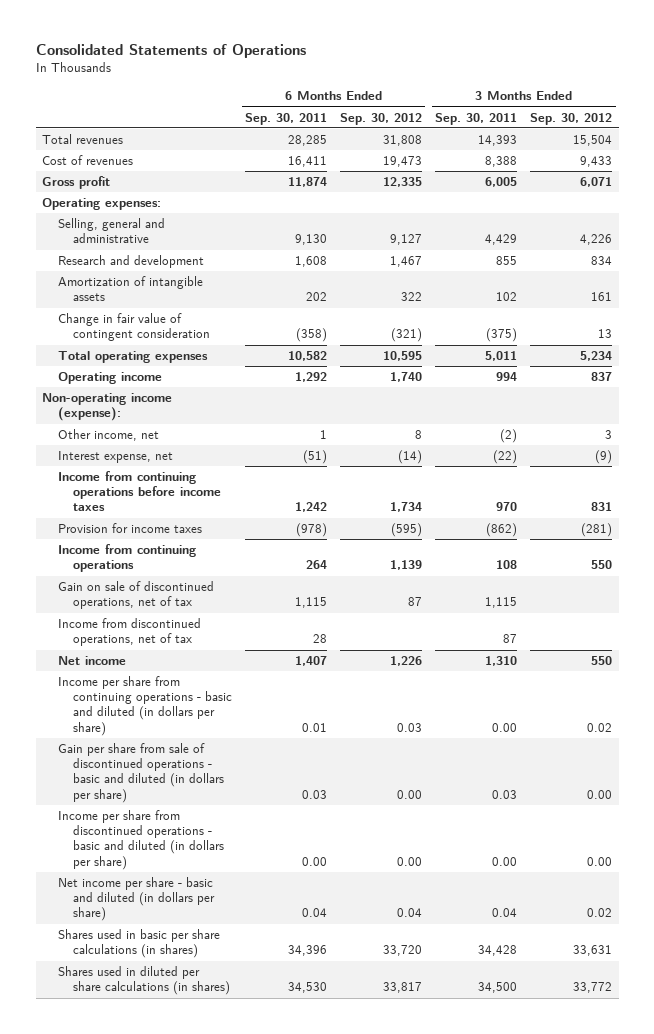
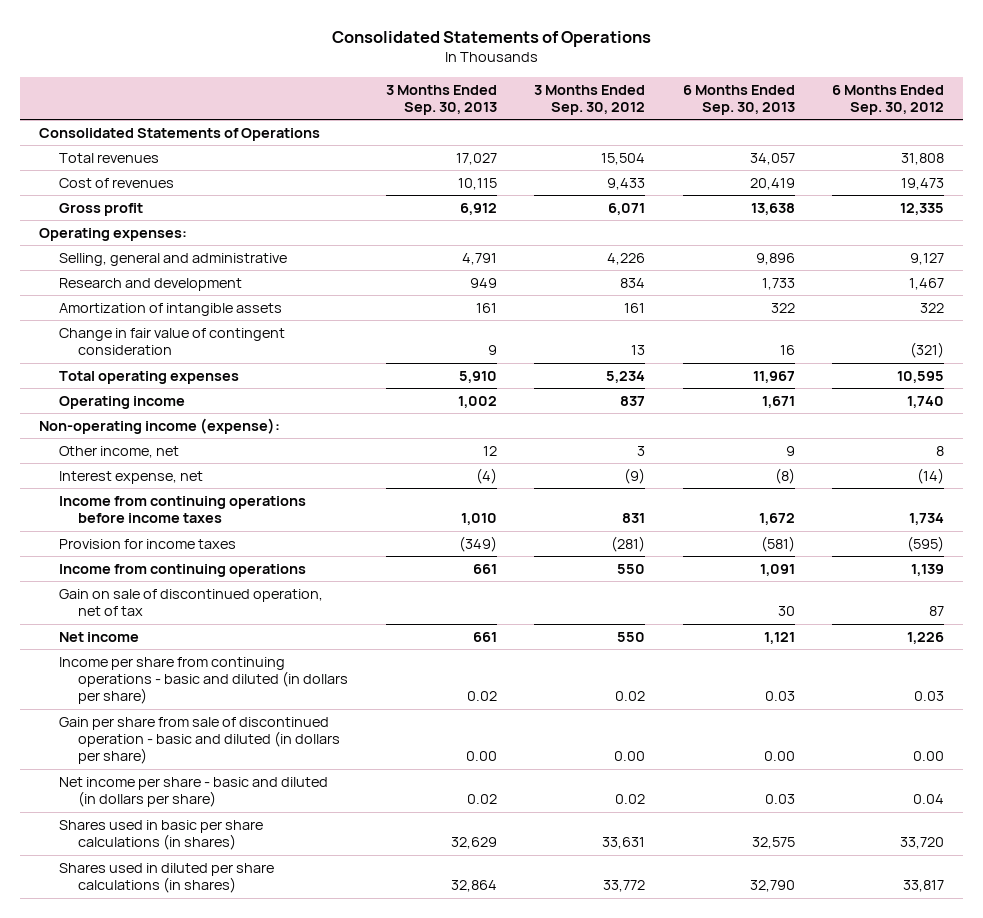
- | 6 Months Ended Sep. 30, 2011 | 6 Months Ended Sep. 30, 2012 | 3 Months Ended Sep. 30, 2011 | 3 Months Ended Sep. 30, 2012
+ | 3 Months Ended Sep. 30, 2013 | 3 Months Ended Sep. 30, 2012 | 6 Months Ended Sep. 30, 2013 | 6 Months Ended Sep. 30, 2012
+ Consolidated Statements of Operations
- Gain on sale of discontinued operations, net of tax | 1,115 | 87 | 1,115 |
- Income from discontinued operations, net of tax | 28 | | 87 |
+ Gain on sale of discontinued operation, net of tax | | | 30 | 87
- Gain per share from sale of discontinued operations - basic and diluted (in dollars per share) | 0.03 | 0.00 | 0.03 | 0.00
- Income per share from discontinued operations - basic and diluted (in dollars per share) | 0.00 | 0.00 | 0.00 | 0.00
+ Gain per share from sale of discontinued operation - basic and diluted (in dollars per share) | 0.00 | 0.00 | 0.00 | 0.00

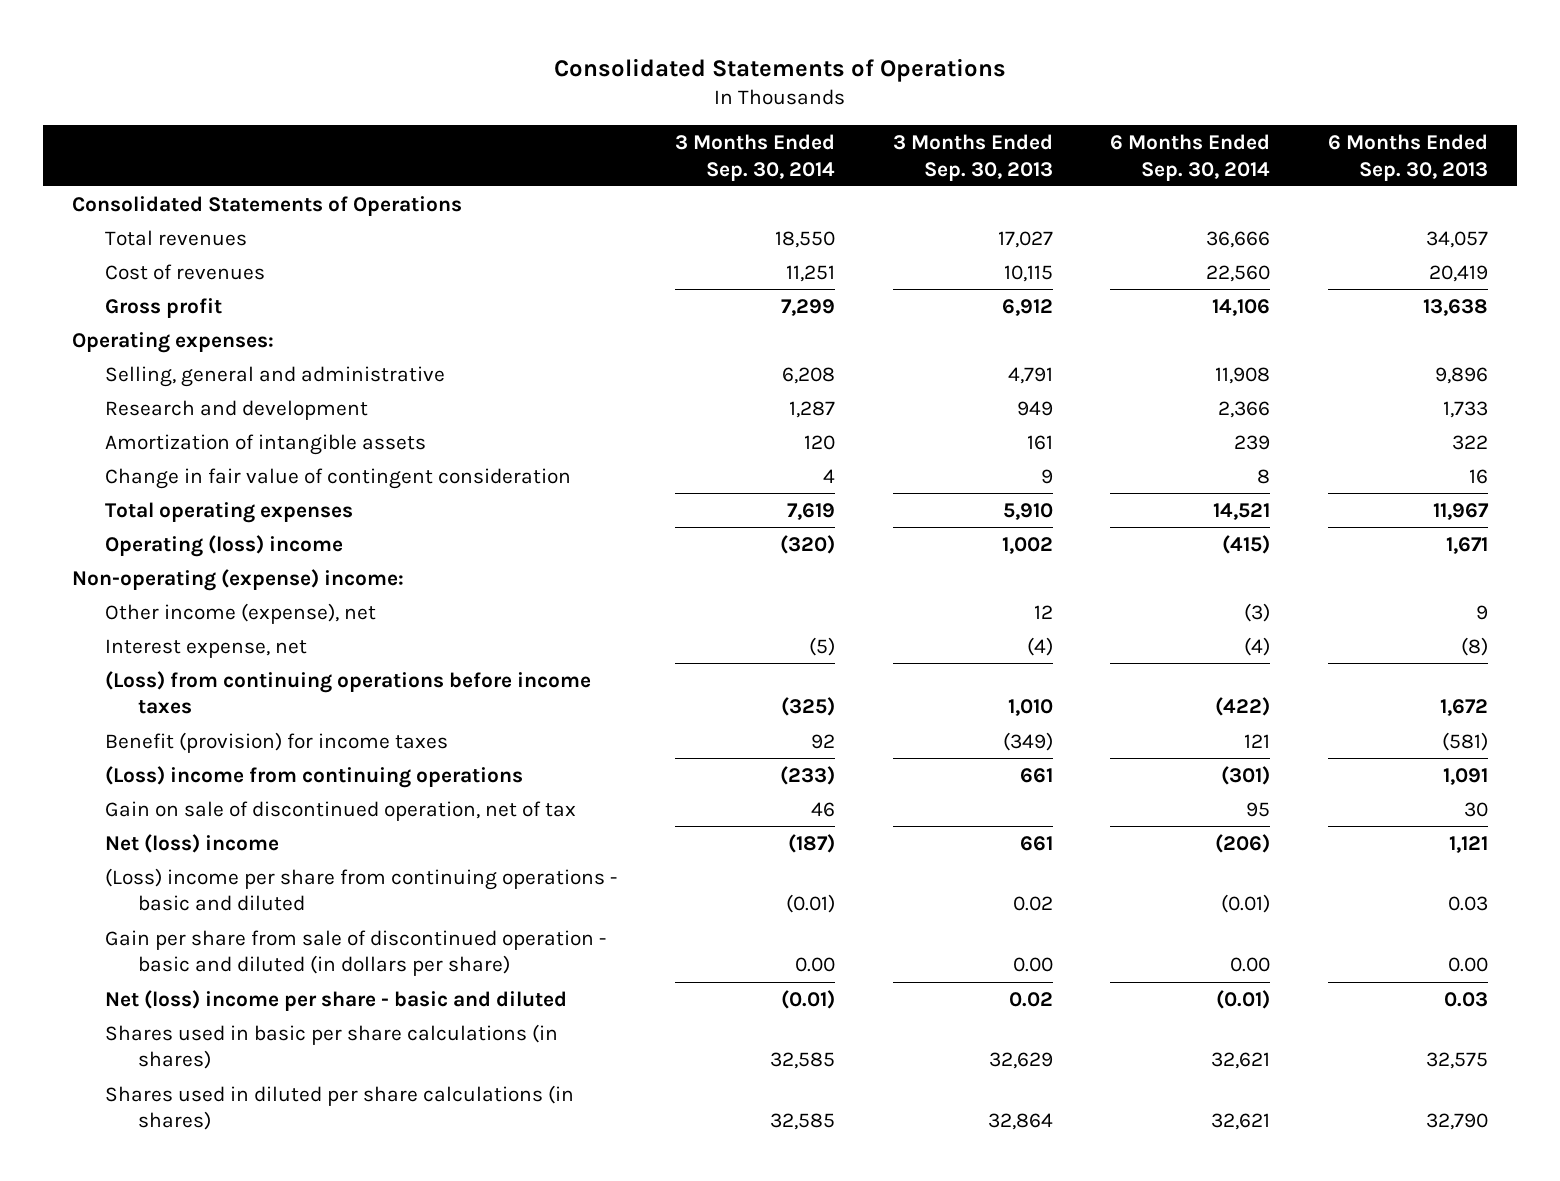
- | 3 Months Ended Sep. 30, 2013 | 3 Months Ended Sep. 30, 2012 | 6 Months Ended Sep. 30, 2013 | 6 Months Ended Sep. 30, 2012
+ | 3 Months Ended Sep. 30, 2014 | 3 Months Ended Sep. 30, 2013 | 6 Months Ended Sep. 30, 2014 | 6 Months Ended Sep. 30, 2013
- Operating income | 1,002 | 837 | 1,671 | 1,740
- Non-operating income (expense):
- Other income, net | 12 | 3 | 9 | 8
+ Operating (loss) income | (320) | 1,002 | (415) | 1,671
+ Non-operating (expense) income:
+ Other income (expense), net | | 12 | (3) | 9
- Income from continuing operations before income taxes | 1,010 | 831 | 1,672 | 1,734
- Provision for income taxes | (349) | (281) | (581) | (595)
- Income from continuing operations | 661 | 550 | 1,091 | 1,139
+ (Loss) from continuing operations before income taxes | (325) | 1,010 | (422) | 1,672
+ Benefit (provision) for income taxes | 92 | (349) | 121 | (581)
+ (Loss) income from continuing operations | (233) | 661 | (301) | 1,091
- Net income | 661 | 550 | 1,121 | 1,226
- Income per share from continuing operations - basic and diluted (in dollars per share) | 0.02 | 0.02 | 0.03 | 0.03
+ Net (loss) income | (187) | 661 | (206) | 1,121
+ (Loss) income per share from continuing operations - basic and diluted | (0.01) | 0.02 | (0.01) | 0.03
- Net income per share - basic and diluted (in dollars per share) | 0.02 | 0.02 | 0.03 | 0.04
+ Net (loss) income per share - basic and diluted | (0.01) | 0.02 | (0.01) | 0.03

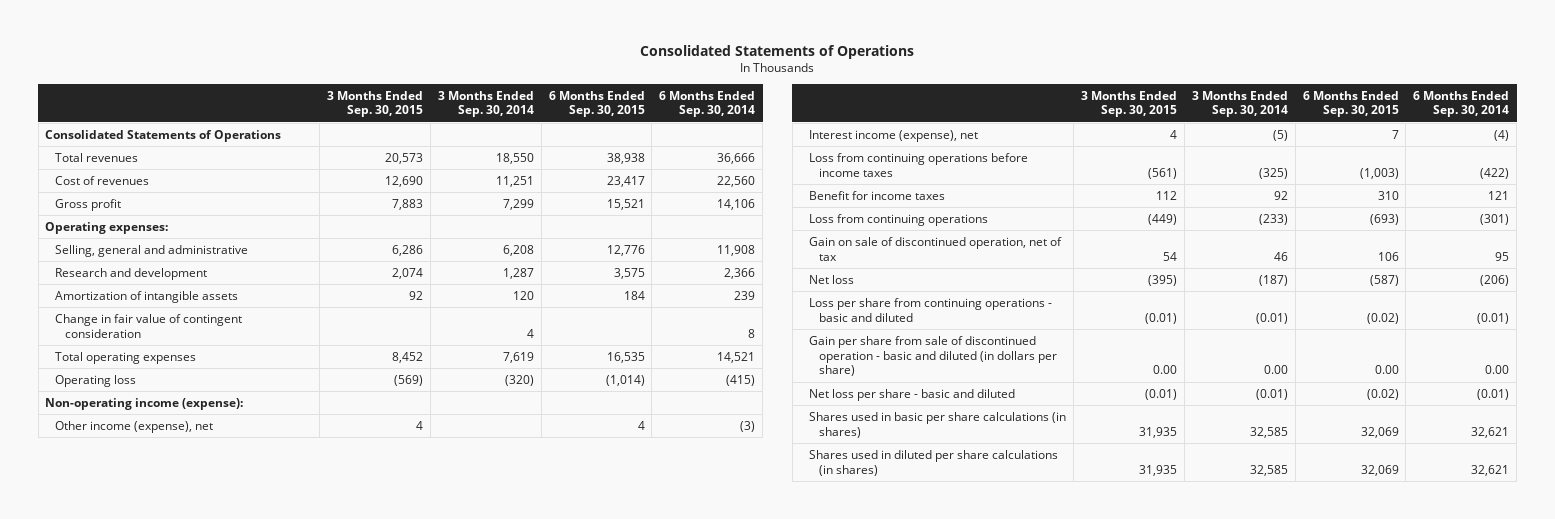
- | 3 Months Ended Sep. 30, 2014 | 3 Months Ended Sep. 30, 2013 | 6 Months Ended Sep. 30, 2014 | 6 Months Ended Sep. 30, 2013
+ | 3 Months Ended Sep. 30, 2015 | 3 Months Ended Sep. 30, 2014 | 6 Months Ended Sep. 30, 2015 | 6 Months Ended Sep. 30, 2014
- Operating (loss) income | (320) | 1,002 | (415) | 1,671
- Non-operating (expense) income:
+ Operating loss | (569) | (320) | (1,014) | (415)
+ Non-operating income (expense):
- Interest expense, net | (5) | (4) | (4) | (8)
- (Loss) from continuing operations before income taxes | (325) | 1,010 | (422) | 1,672
- Benefit (provision) for income taxes | 92 | (349) | 121 | (581)
- (Loss) income from continuing operations | (233) | 661 | (301) | 1,091
+ Interest income (expense), net | 4 | (5) | 7 | (4)
+ Loss from continuing operations before income taxes | (561) | (325) | (1,003) | (422)
+ Benefit for income taxes | 112 | 92 | 310 | 121
+ Loss from continuing operations | (449) | (233) | (693) | (301)
- Net (loss) income | (187) | 661 | (206) | 1,121
- (Loss) income per share from continuing operations - basic and diluted | (0.01) | 0.02 | (0.01) | 0.03
+ Net loss | (395) | (187) | (587) | (206)
+ Loss per share from continuing operations - basic and diluted | (0.01) | (0.01) | (0.02) | (0.01)
- Net (loss) income per share - basic and diluted | (0.01) | 0.02 | (0.01) | 0.03
+ Net loss per share - basic and diluted | (0.01) | (0.01) | (0.02) | (0.01)

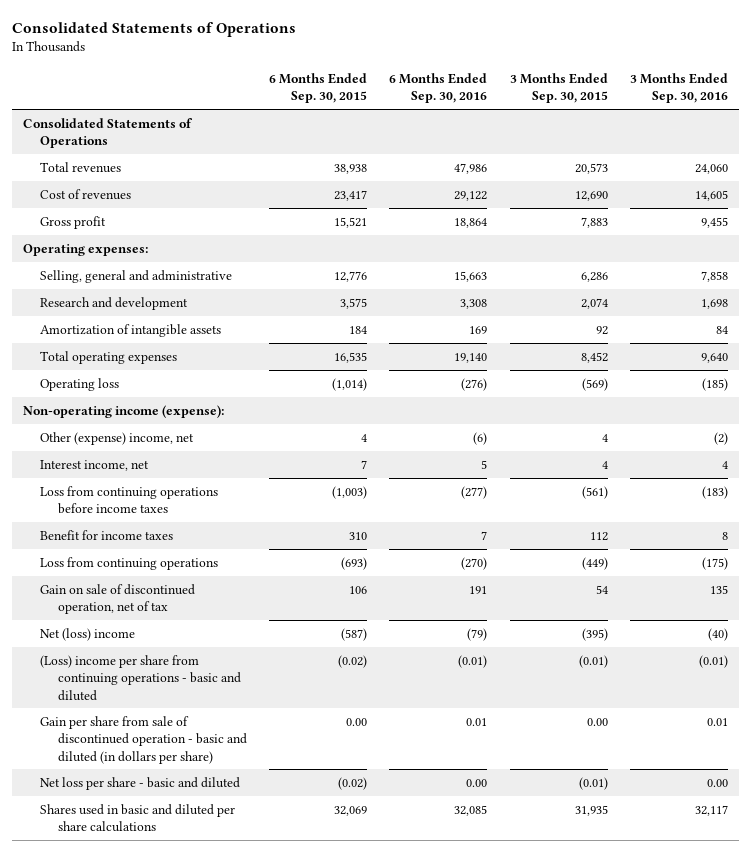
- | 3 Months Ended Sep. 30, 2015 | 3 Months Ended Sep. 30, 2014 | 6 Months Ended Sep. 30, 2015 | 6 Months Ended Sep. 30, 2014
+ | 6 Months Ended Sep. 30, 2015 | 6 Months Ended Sep. 30, 2016 | 3 Months Ended Sep. 30, 2015 | 3 Months Ended Sep. 30, 2016
- Change in fair value of contingent consideration | | 4 | | 8
- Other income (expense), net | 4 | | 4 | (3)
- Interest income (expense), net | 4 | (5) | 7 | (4)
+ Other (expense) income, net | 4 | (6) | 4 | (2)
+ Interest income, net | 7 | 5 | 4 | 4
- Net loss | (395) | (187) | (587) | (206)
- Loss per share from continuing operations - basic and diluted | (0.01) | (0.01) | (0.02) | (0.01)
+ Net (loss) income | (587) | (79) | (395) | (40)
+ (Loss) income per share from continuing operations - basic and diluted | (0.02) | (0.01) | (0.01) | (0.01)
- Shares used in basic per share calculations (in shares) | 31,935 | 32,585 | 32,069 | 32,621
- Shares used in diluted per share calculations (in shares) | 31,935 | 32,585 | 32,069 | 32,621
+ Shares used in basic and diluted per share calculations | 32,069 | 32,085 | 31,935 | 32,117

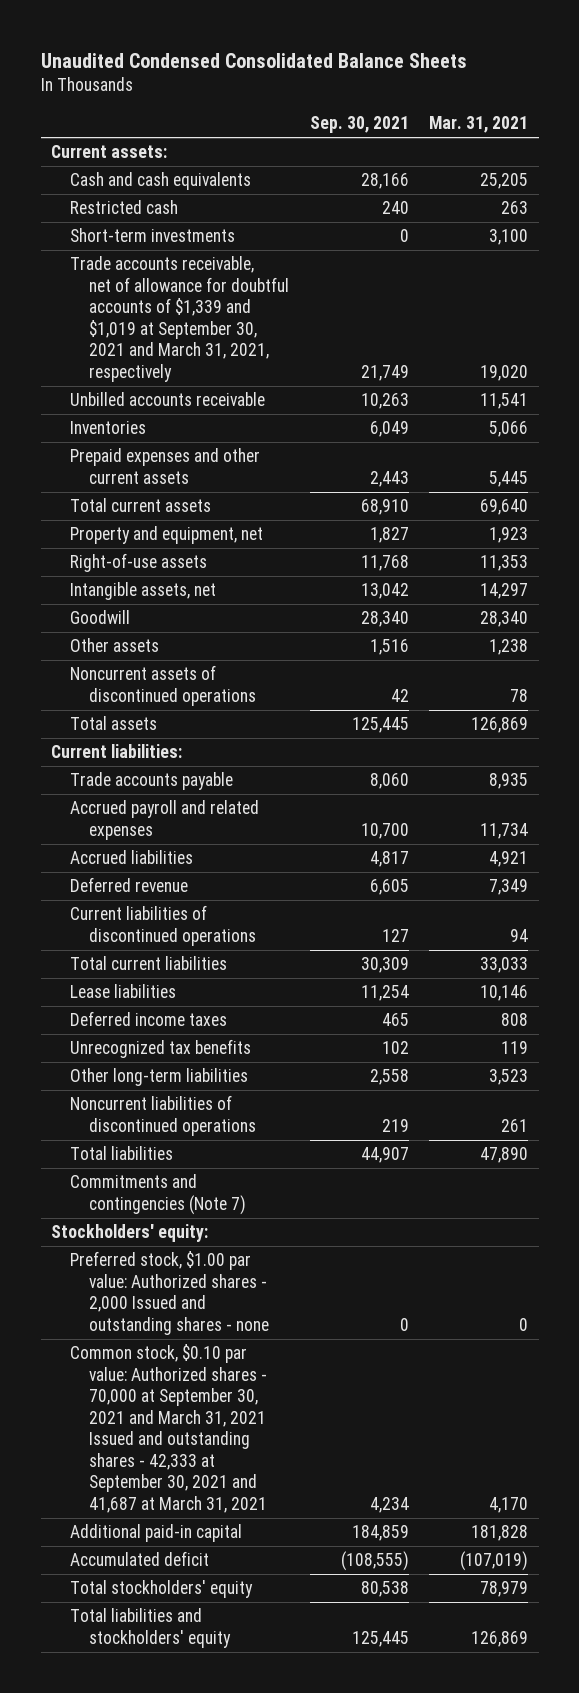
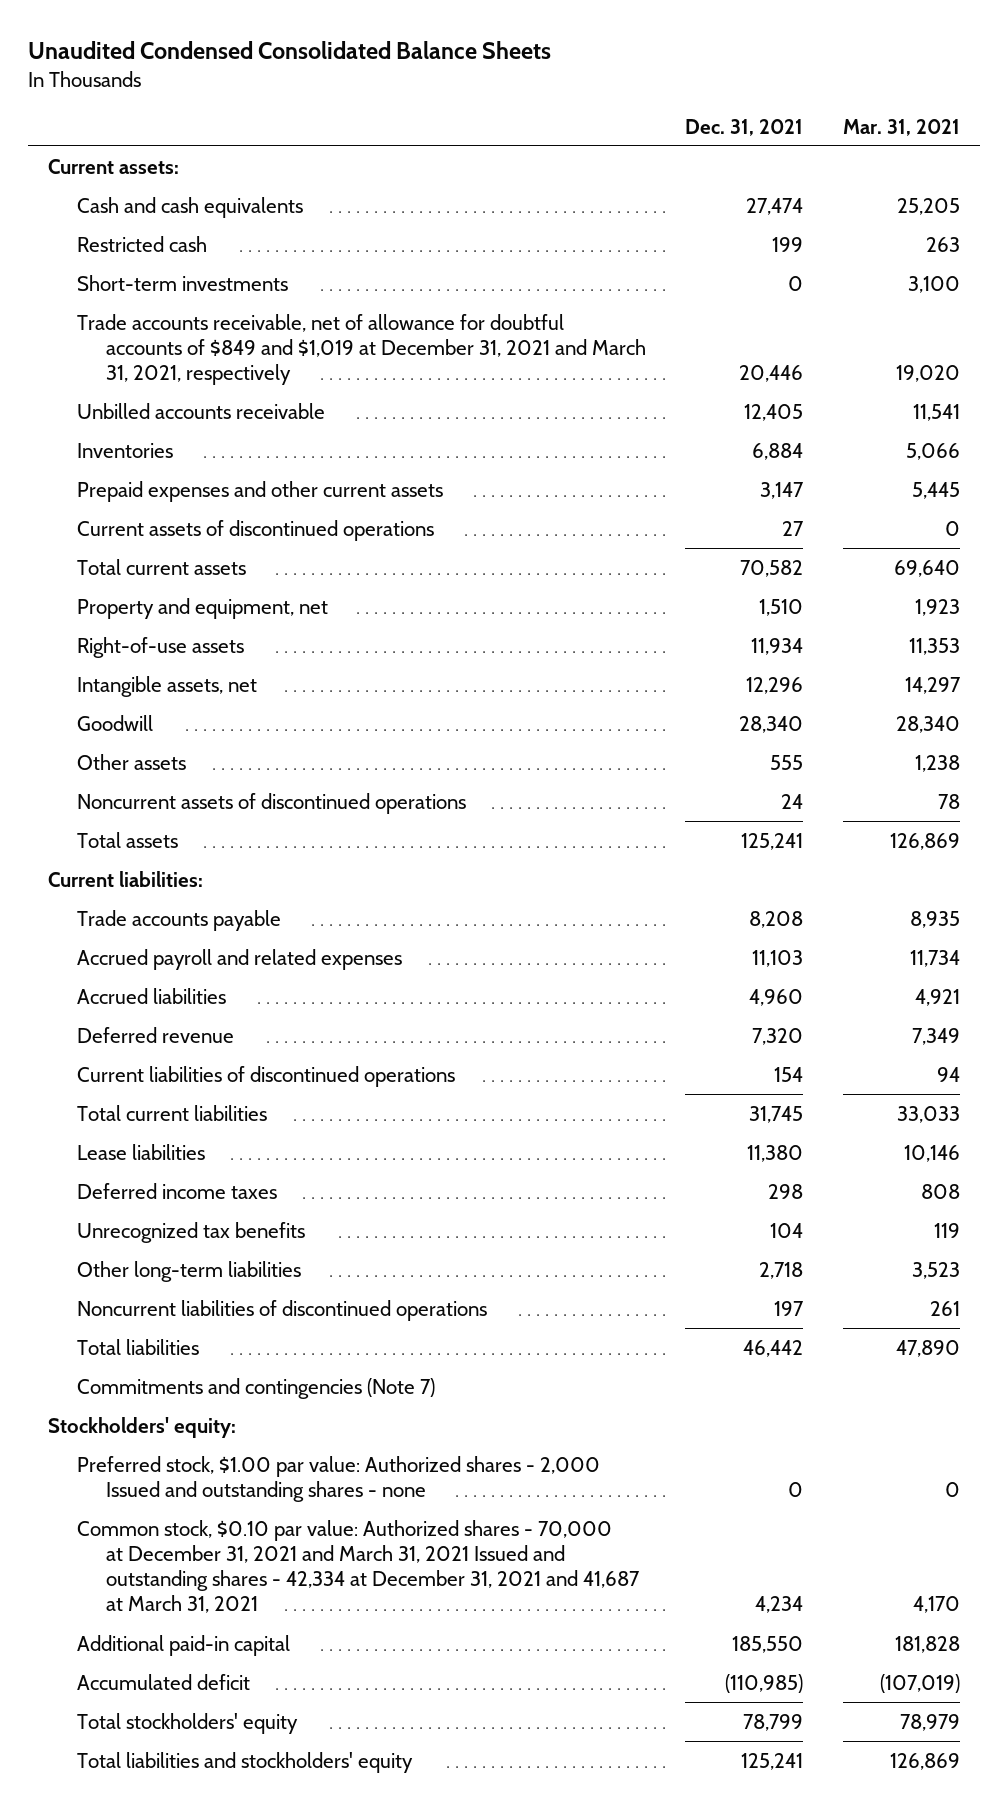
- | Sep. 30, 2021 | Mar. 31, 2021
+ | Dec. 31, 2021 | Mar. 31, 2021
- Trade accounts receivable, net of allowance for doubtful accounts of $1,339 and $1,019 at September 30, 2021 and March 31, 2021, respectively | 21,749 | 19,020
+ Trade accounts receivable, net of allowance for doubtful accounts of $849 and $1,019 at December 31, 2021 and March 31, 2021, respectively | 20,446 | 19,020
+ Current assets of discontinued operations | 27 | 0
- Common stock, $0.10 par value: Authorized shares - 70,000 at September 30, 2021 and March 31, 2021 Issued and outstanding shares - 42,333 at September 30, 2021 and 41,687 at March 31, 2021 | 4,234 | 4,170
+ Common stock, $0.10 par value: Authorized shares - 70,000 at December 31, 2021 and March 31, 2021 Issued and outstanding shares - 42,334 at December 31, 2021 and 41,687 at March 31, 2021 | 4,234 | 4,170

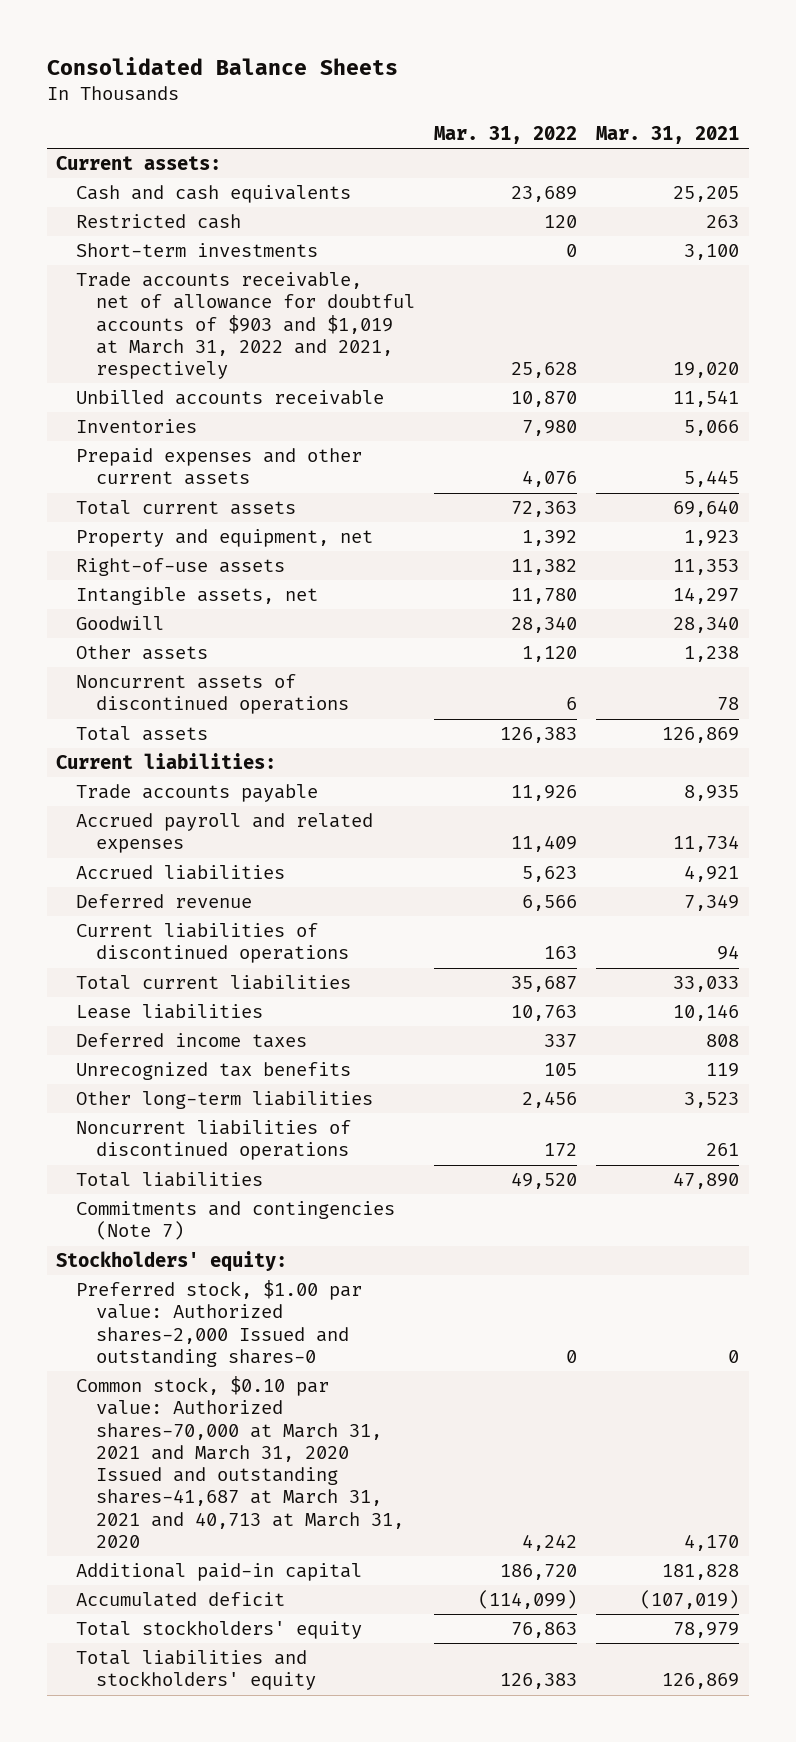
- Unaudited Condensed Consolidated Balance Sheets
+ Consolidated Balance Sheets
- | Dec. 31, 2021 | Mar. 31, 2021
+ | Mar. 31, 2022 | Mar. 31, 2021
- Trade accounts receivable, net of allowance for doubtful accounts of $849 and $1,019 at December 31, 2021 and March 31, 2021, respectively | 20,446 | 19,020
+ Trade accounts receivable, net of allowance for doubtful accounts of $903 and $1,019 at March 31, 2022 and 2021, respectively | 25,628 | 19,020
- Current assets of discontinued operations | 27 | 0
- Preferred stock, $1.00 par value: Authorized shares - 2,000 Issued and outstanding shares - none | 0 | 0
- Common stock, $0.10 par value: Authorized shares - 70,000 at December 31, 2021 and March 31, 2021 Issued and outstanding shares - 42,334 at December 31, 2021 and 41,687 at March 31, 2021 | 4,234 | 4,170
+ Preferred stock, $1.00 par value: Authorized shares-2,000 Issued and outstanding shares-0 | 0 | 0
+ Common stock, $0.10 par value: Authorized shares-70,000 at March 31, 2021 and March 31, 2020 Issued and outstanding shares-41,687 at March 31, 2021 and 40,713 at March 31, 2020 | 4,242 | 4,170

